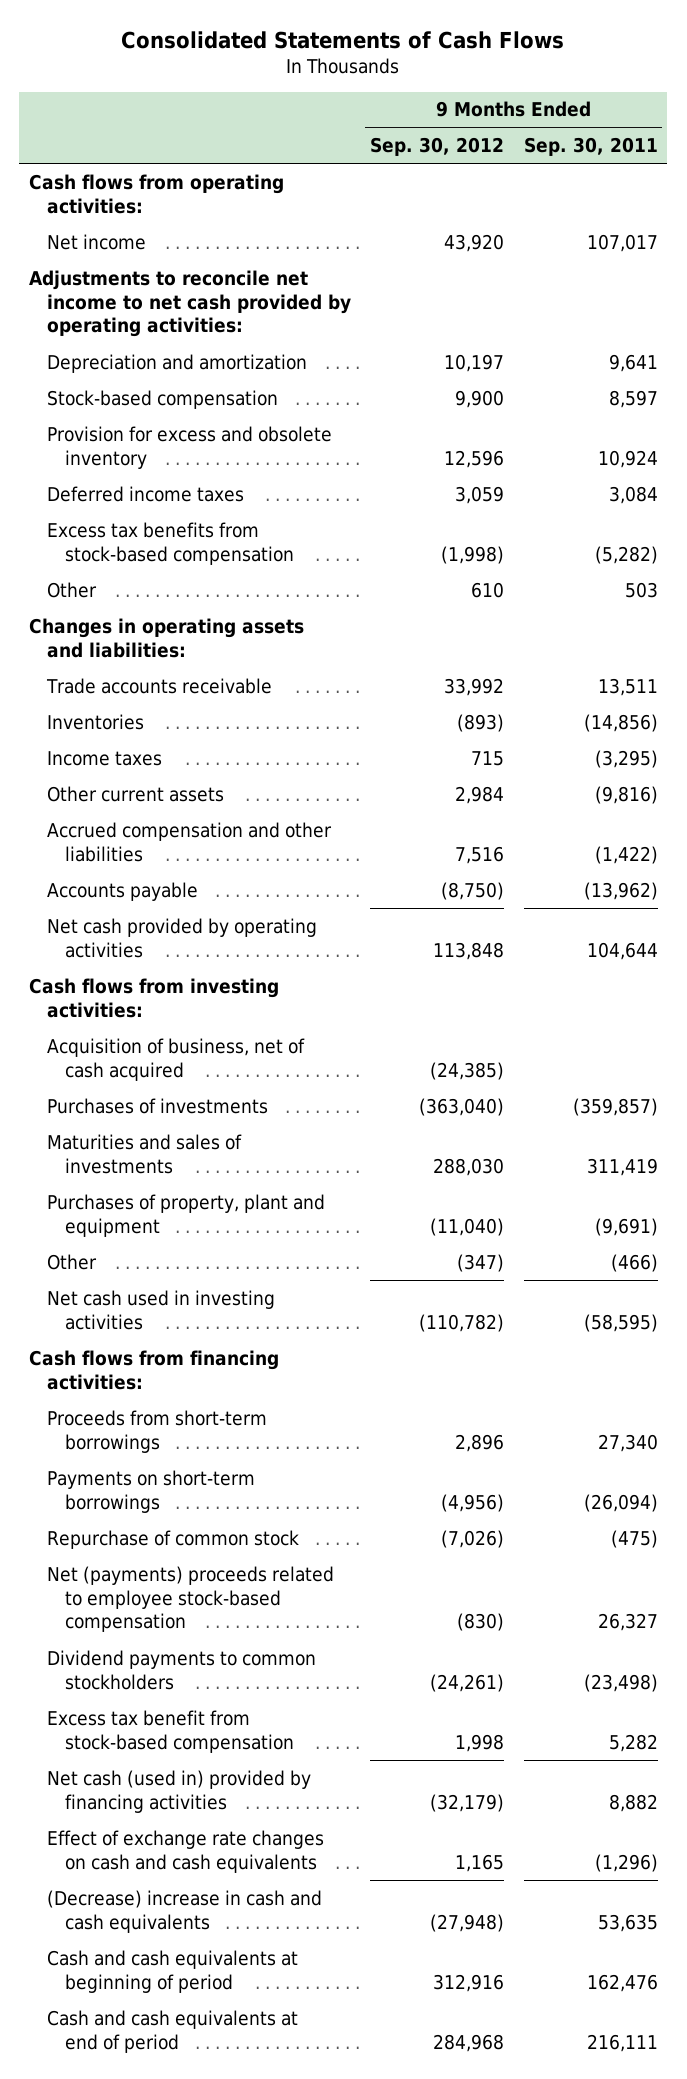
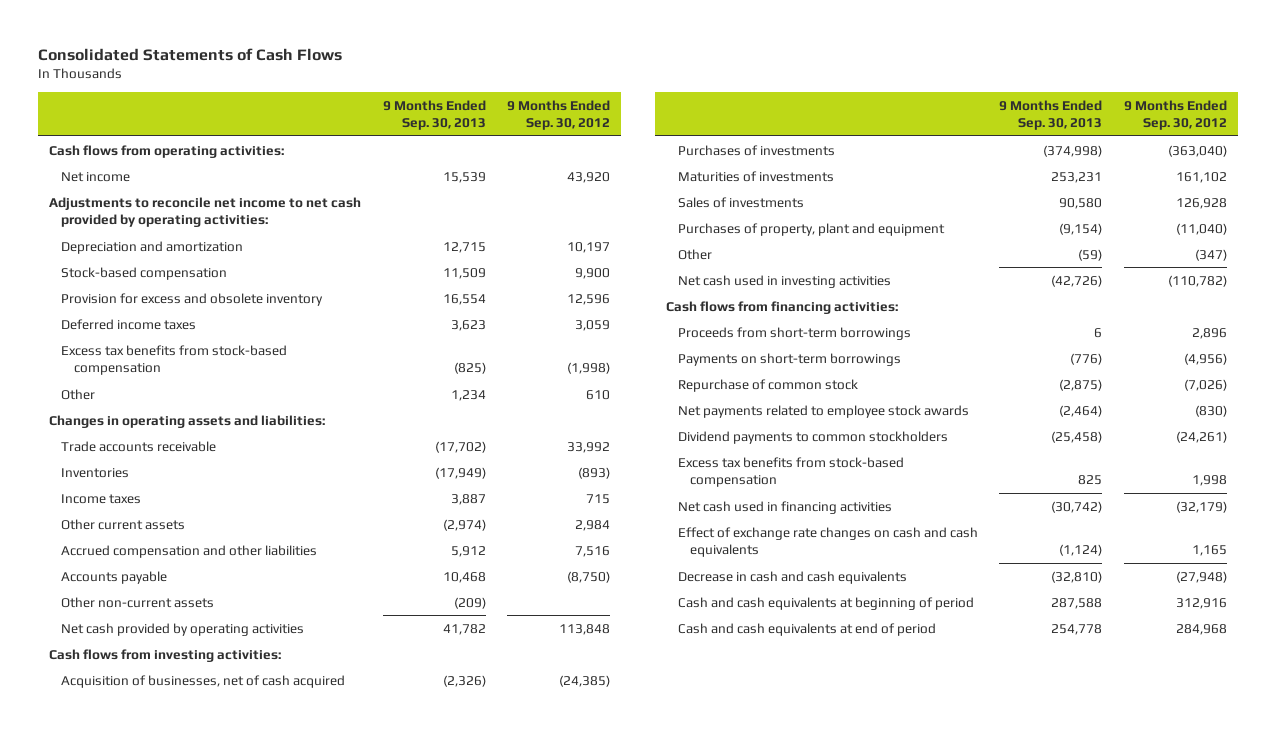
- | 9 Months Ended Sep. 30, 2012 | 9 Months Ended Sep. 30, 2011
+ | 9 Months Ended Sep. 30, 2013 | 9 Months Ended Sep. 30, 2012
+ Other non-current assets | (209) |
- Acquisition of business, net of cash acquired | (24,385) |
+ Acquisition of businesses, net of cash acquired | (2,326) | (24,385)
- Maturities and sales of investments | 288,030 | 311,419
+ Maturities of investments | 253,231 | 161,102
+ Sales of investments | 90,580 | 126,928
- Net (payments) proceeds related to employee stock-based compensation | (830) | 26,327
+ Net payments related to employee stock awards | (2,464) | (830)
- Excess tax benefit from stock-based compensation | 1,998 | 5,282
- Net cash (used in) provided by financing activities | (32,179) | 8,882
+ Excess tax benefits from stock-based compensation | 825 | 1,998
+ Net cash used in financing activities | (30,742) | (32,179)
- (Decrease) increase in cash and cash equivalents | (27,948) | 53,635
+ Decrease in cash and cash equivalents | (32,810) | (27,948)

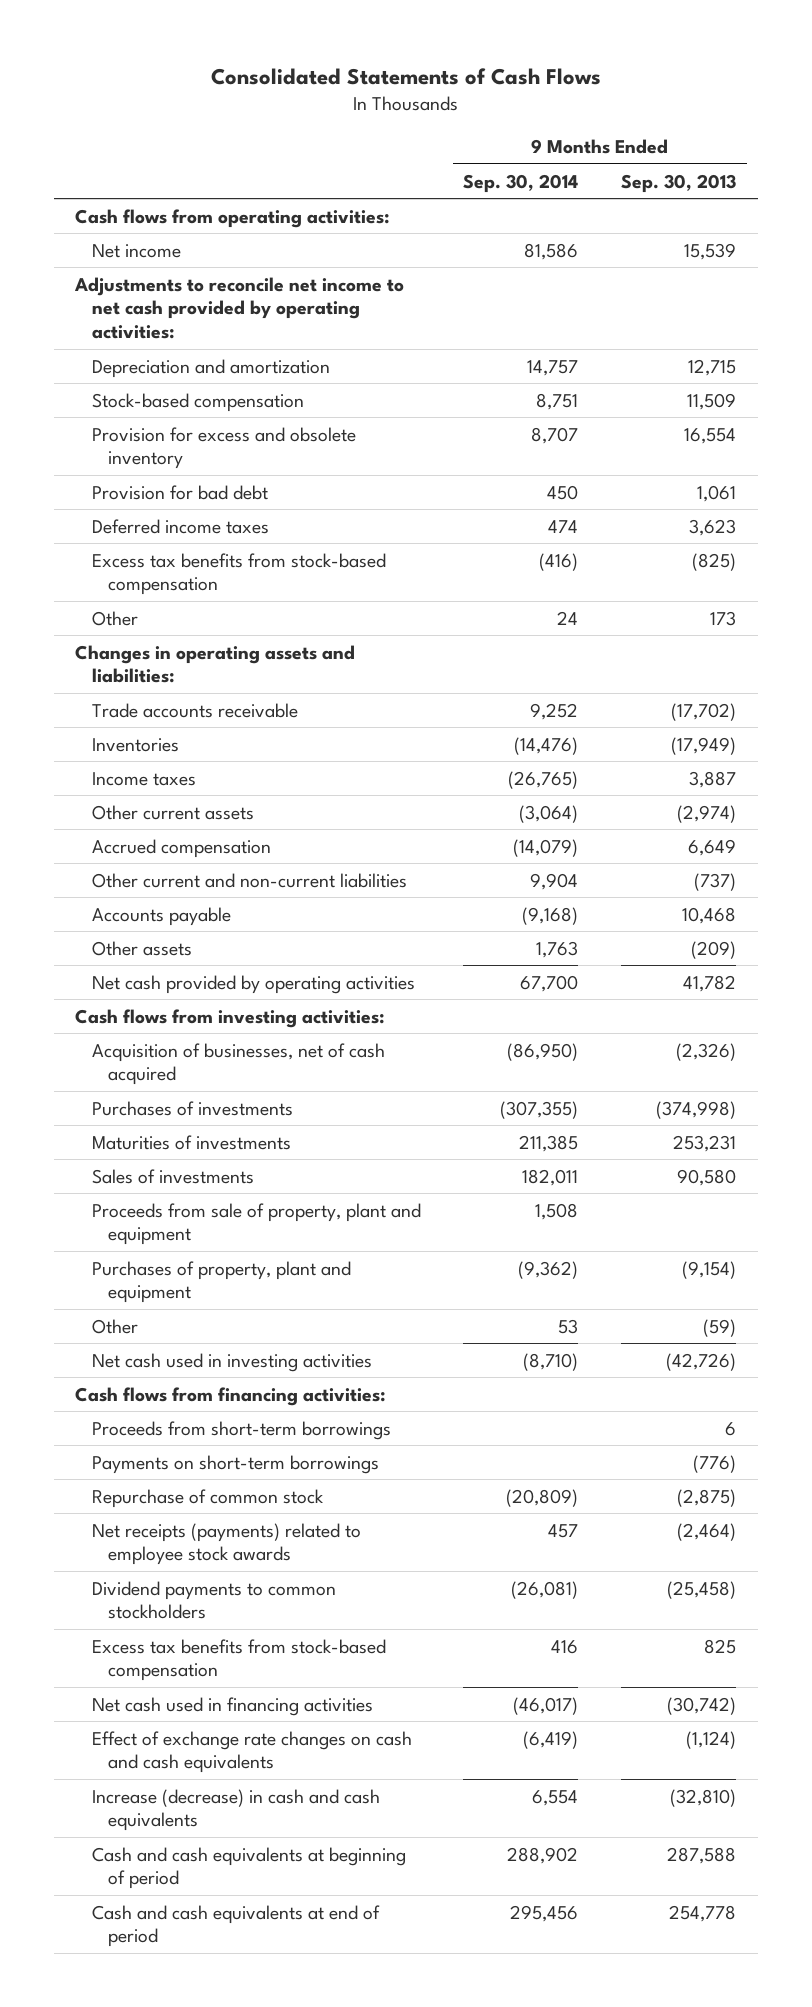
- | 9 Months Ended Sep. 30, 2013 | 9 Months Ended Sep. 30, 2012
+ | 9 Months Ended Sep. 30, 2014 | 9 Months Ended Sep. 30, 2013
+ Provision for bad debt | 450 | 1,061
- Other | 1,234 | 610
+ Other | 24 | 173
- Accrued compensation and other liabilities | 5,912 | 7,516
+ Accrued compensation | (14,079) | 6,649
+ Other current and non-current liabilities | 9,904 | (737)
- Other non-current assets | (209) |
+ Other assets | 1,763 | (209)
+ Proceeds from sale of property, plant and equipment | 1,508 |
- Net payments related to employee stock awards | (2,464) | (830)
+ Net receipts (payments) related to employee stock awards | 457 | (2,464)
- Decrease in cash and cash equivalents | (32,810) | (27,948)
+ Increase (decrease) in cash and cash equivalents | 6,554 | (32,810)

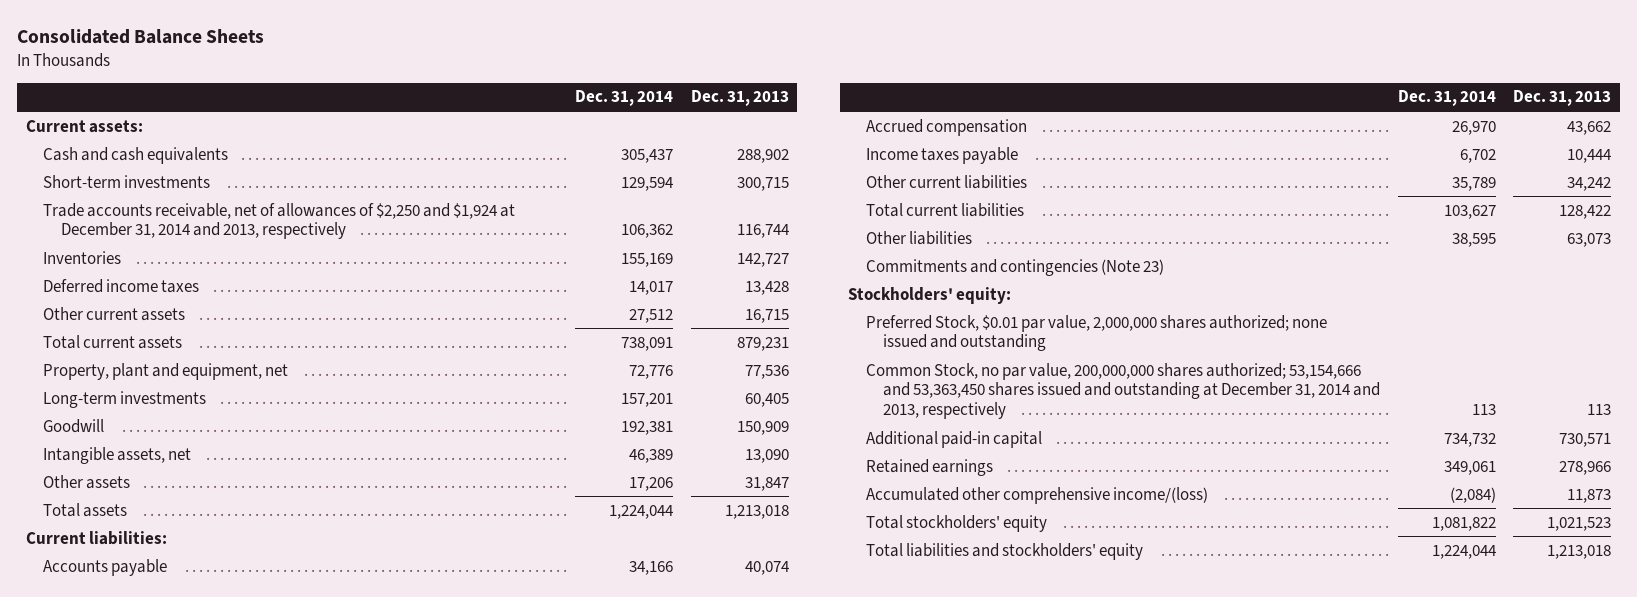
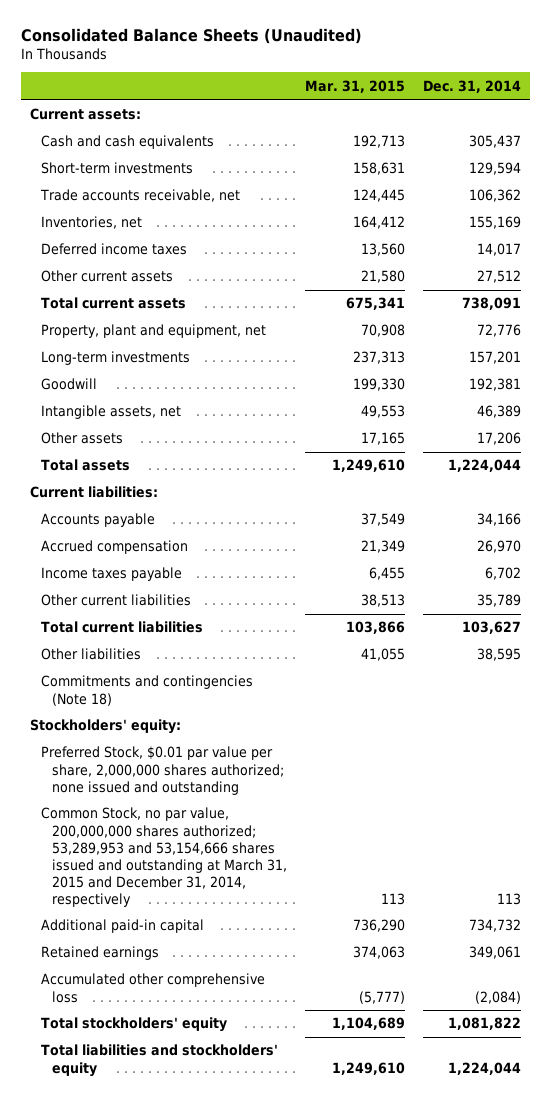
- Consolidated Balance Sheets
+ Consolidated Balance Sheets (Unaudited)
- | Dec. 31, 2014 | Dec. 31, 2013
+ | Mar. 31, 2015 | Dec. 31, 2014
- Trade accounts receivable, net of allowances of $2,250 and $1,924 at December 31, 2014 and 2013, respectively | 106,362 | 116,744
- Inventories | 155,169 | 142,727
+ Trade accounts receivable, net | 124,445 | 106,362
+ Inventories, net | 164,412 | 155,169
- Commitments and contingencies (Note 23)
+ Commitments and contingencies (Note 18)
- Preferred Stock, $0.01 par value, 2,000,000 shares authorized; none issued and outstanding
- Common Stock, no par value, 200,000,000 shares authorized; 53,154,666 and 53,363,450 shares issued and outstanding at December 31, 2014 and 2013, respectively | 113 | 113
+ Preferred Stock, $0.01 par value per share, 2,000,000 shares authorized; none issued and outstanding
+ Common Stock, no par value, 200,000,000 shares authorized; 53,289,953 and 53,154,666 shares issued and outstanding at March 31, 2015 and December 31, 2014, respectively | 113 | 113
- Accumulated other comprehensive income/(loss) | (2,084) | 11,873
+ Accumulated other comprehensive loss | (5,777) | (2,084)

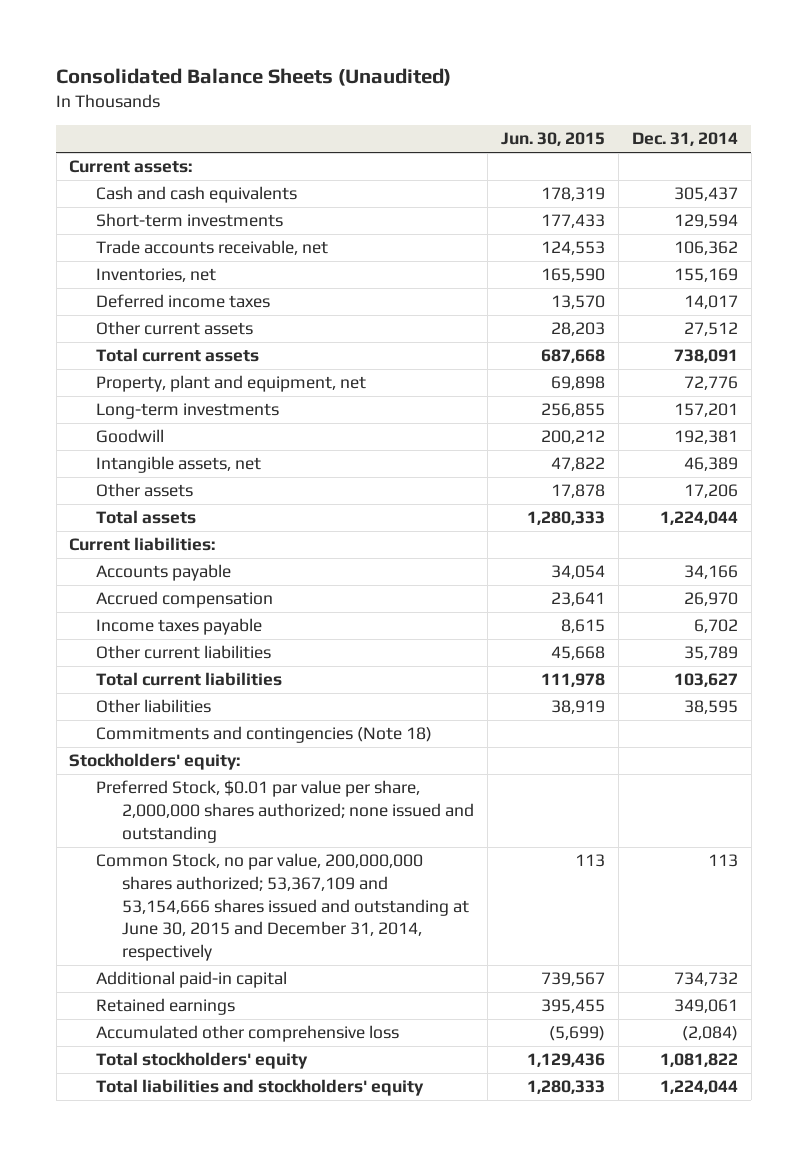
- | Mar. 31, 2015 | Dec. 31, 2014
+ | Jun. 30, 2015 | Dec. 31, 2014
- Common Stock, no par value, 200,000,000 shares authorized; 53,289,953 and 53,154,666 shares issued and outstanding at March 31, 2015 and December 31, 2014, respectively | 113 | 113
+ Common Stock, no par value, 200,000,000 shares authorized; 53,367,109 and 53,154,666 shares issued and outstanding at June 30, 2015 and December 31, 2014, respectively | 113 | 113

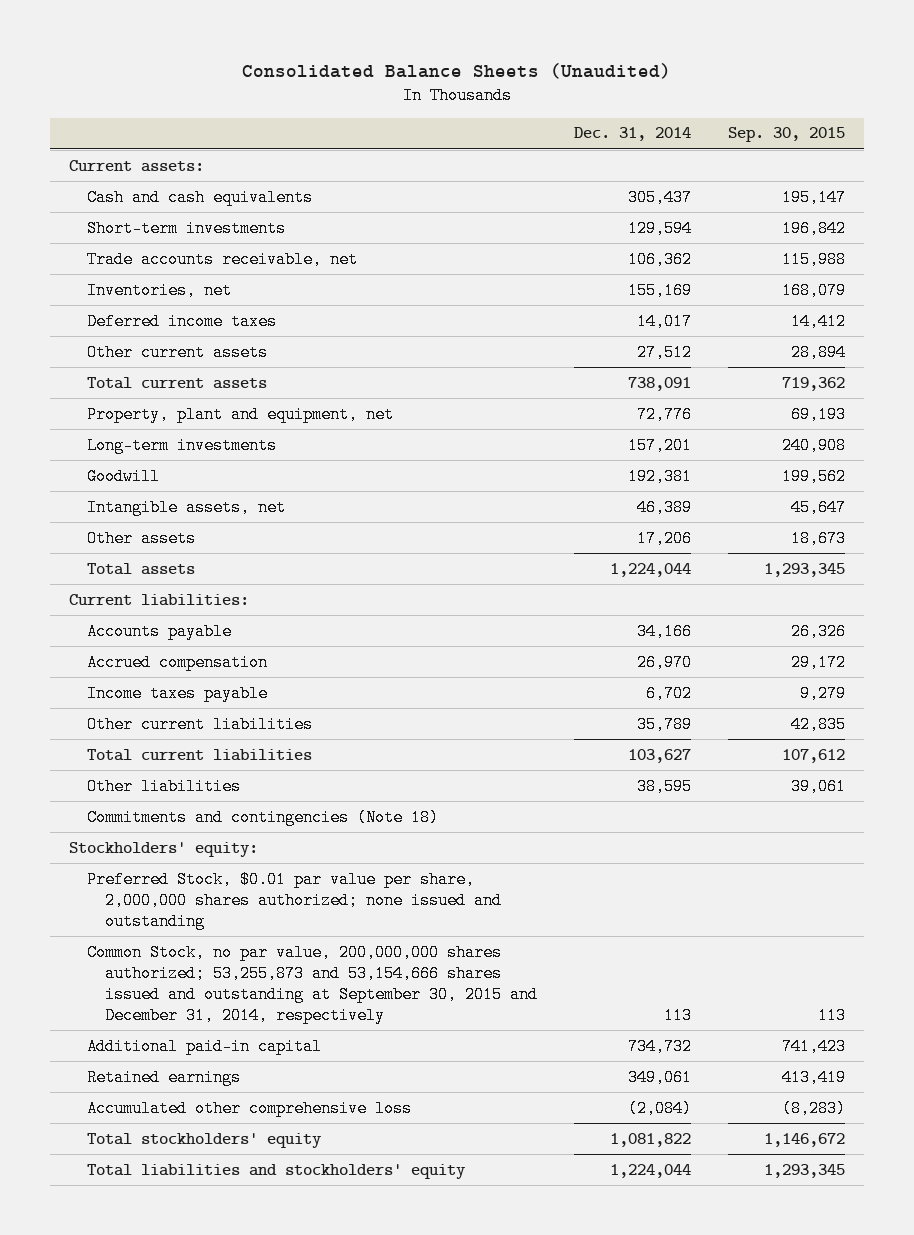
- | Jun. 30, 2015 | Dec. 31, 2014
+ | Dec. 31, 2014 | Sep. 30, 2015
- Common Stock, no par value, 200,000,000 shares authorized; 53,367,109 and 53,154,666 shares issued and outstanding at June 30, 2015 and December 31, 2014, respectively | 113 | 113
+ Common Stock, no par value, 200,000,000 shares authorized; 53,255,873 and 53,154,666 shares issued and outstanding at September 30, 2015 and December 31, 2014, respectively | 113 | 113

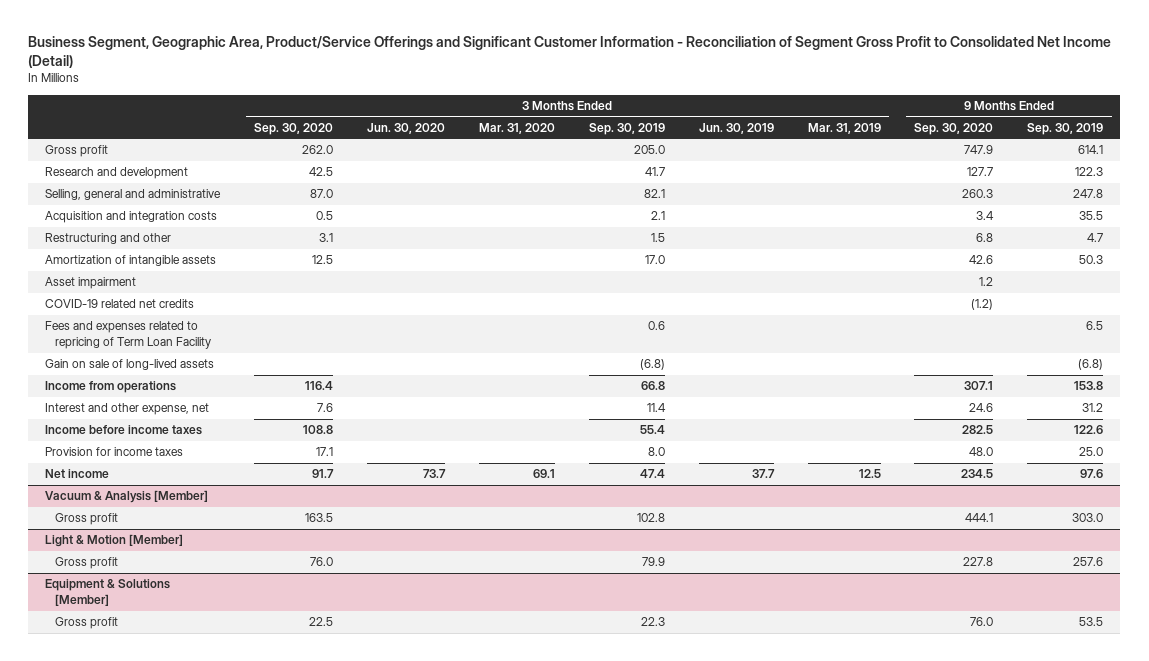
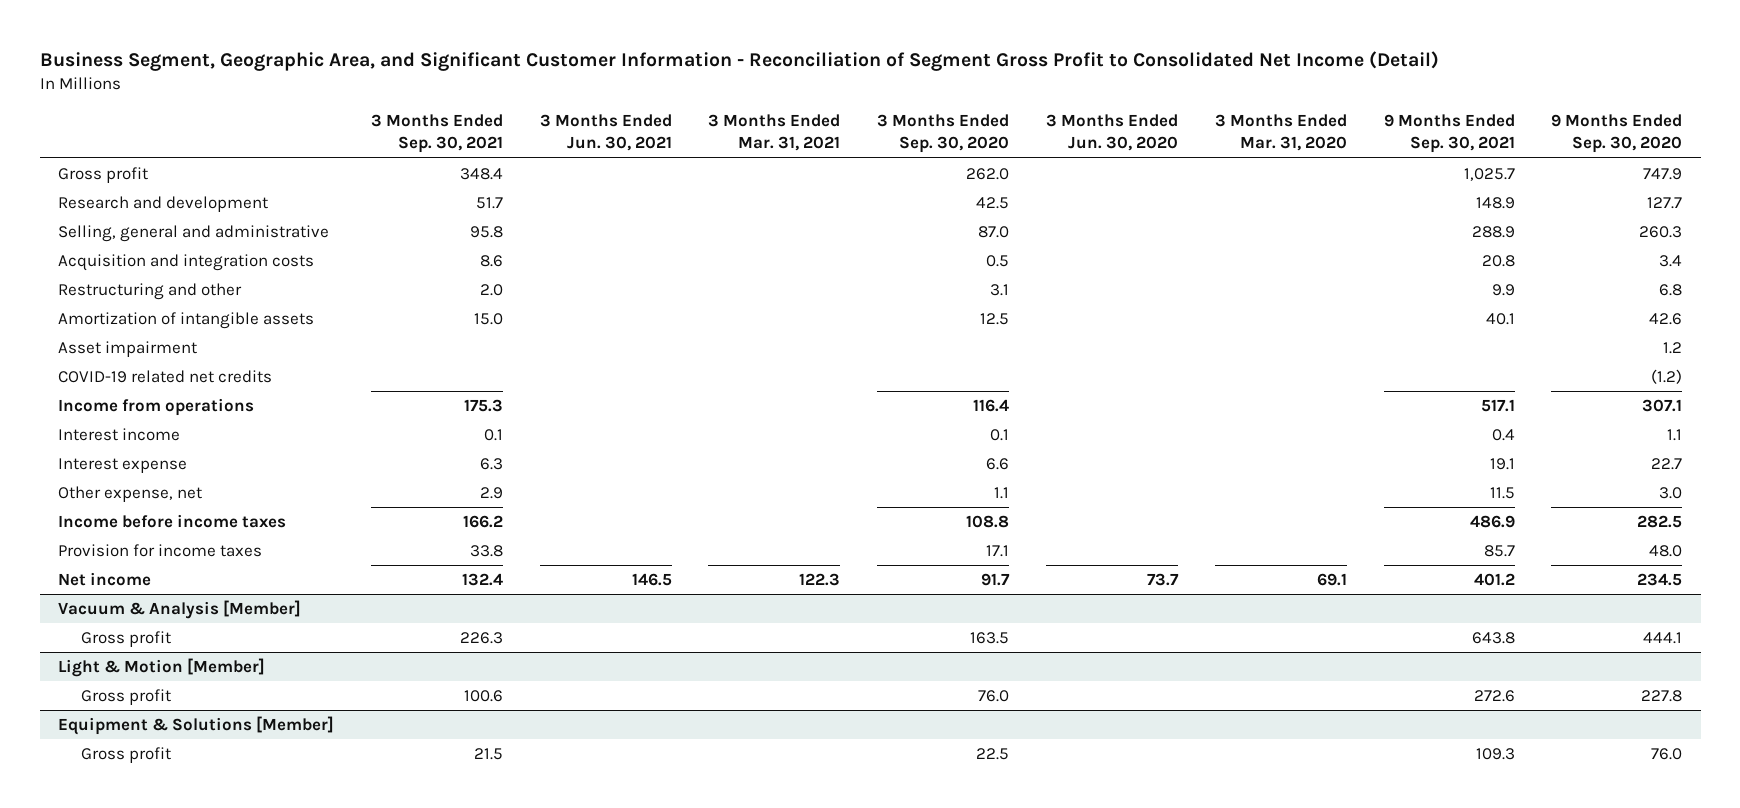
- Business Segment, Geographic Area, Product/Service Offerings and Significant Customer Information - Reconciliation of Segment Gross Profit to Consolidated Net Income (Detail)
+ Business Segment, Geographic Area, and Significant Customer Information - Reconciliation of Segment Gross Profit to Consolidated Net Income (Detail)
- | 3 Months Ended Sep. 30, 2020 | 3 Months Ended Jun. 30, 2020 | 3 Months Ended Mar. 31, 2020 | 3 Months Ended Sep. 30, 2019 | 3 Months Ended Jun. 30, 2019 | 3 Months Ended Mar. 31, 2019 | 9 Months Ended Sep. 30, 2020 | 9 Months Ended Sep. 30, 2019
+ | 3 Months Ended Sep. 30, 2021 | 3 Months Ended Jun. 30, 2021 | 3 Months Ended Mar. 31, 2021 | 3 Months Ended Sep. 30, 2020 | 3 Months Ended Jun. 30, 2020 | 3 Months Ended Mar. 31, 2020 | 9 Months Ended Sep. 30, 2021 | 9 Months Ended Sep. 30, 2020
- Fees and expenses related to repricing of Term Loan Facility | | | | 0.6 | | | | 6.5
- Gain on sale of long-lived assets | | | | (6.8) | | | | (6.8)
- Interest and other expense, net | 7.6 | | | 11.4 | | | 24.6 | 31.2
+ Interest income | 0.1 | | | 0.1 | | | 0.4 | 1.1
+ Interest expense | 6.3 | | | 6.6 | | | 19.1 | 22.7
+ Other expense, net | 2.9 | | | 1.1 | | | 11.5 | 3.0

